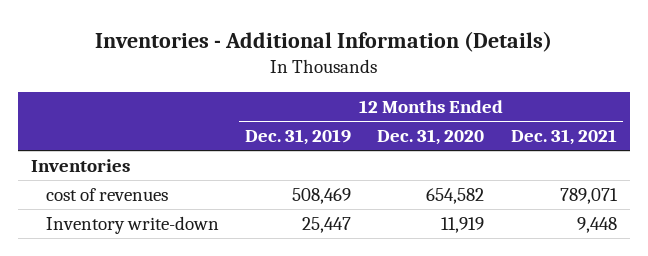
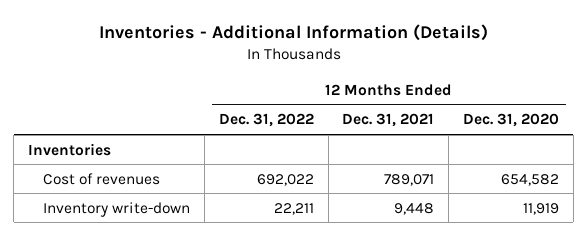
- | 12 Months Ended Dec. 31, 2019 | 12 Months Ended Dec. 31, 2020 | 12 Months Ended Dec. 31, 2021
+ | 12 Months Ended Dec. 31, 2022 | 12 Months Ended Dec. 31, 2021 | 12 Months Ended Dec. 31, 2020
- cost of revenues | 508,469 | 654,582 | 789,071
+ Cost of revenues | 692,022 | 789,071 | 654,582

